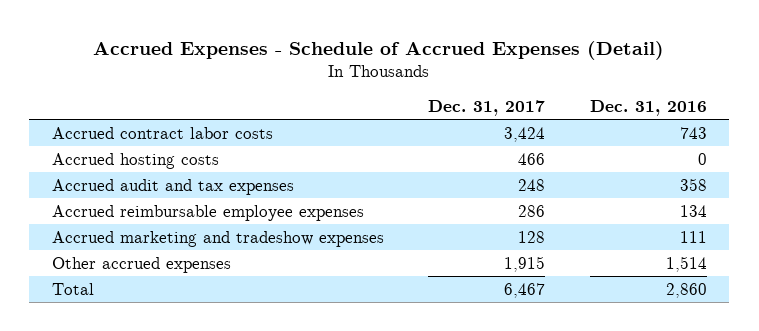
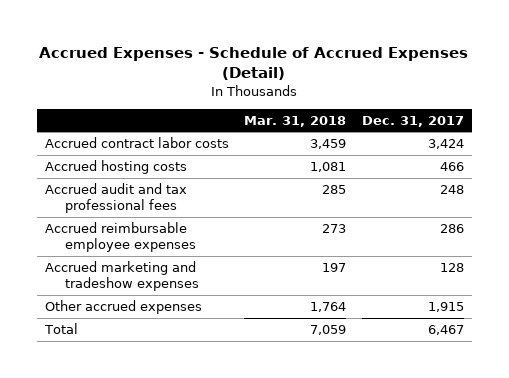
- | Dec. 31, 2017 | Dec. 31, 2016
+ | Mar. 31, 2018 | Dec. 31, 2017
- Accrued audit and tax expenses | 248 | 358
+ Accrued audit and tax professional fees | 285 | 248

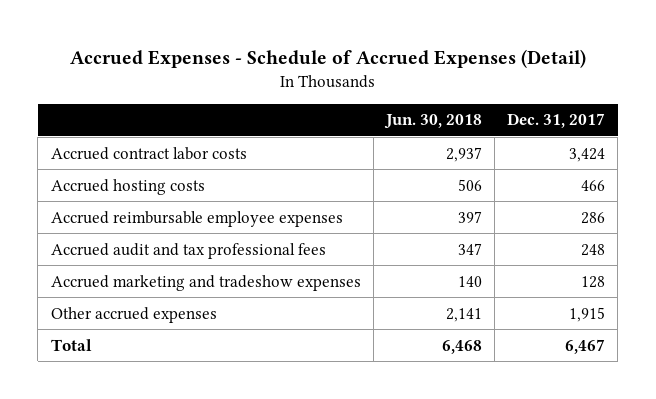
- | Mar. 31, 2018 | Dec. 31, 2017
+ | Jun. 30, 2018 | Dec. 31, 2017
moved down: Accrued audit and tax professional fees | 347 | 248

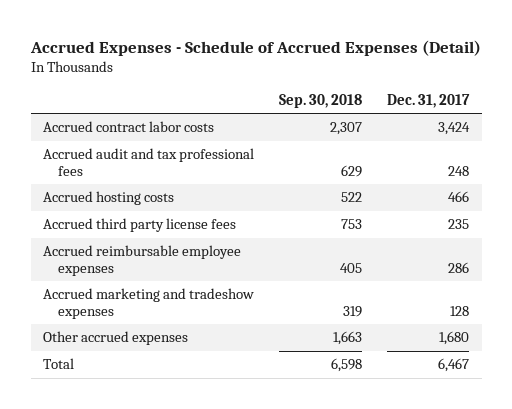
- | Jun. 30, 2018 | Dec. 31, 2017
+ | Sep. 30, 2018 | Dec. 31, 2017
moved up: Accrued audit and tax professional fees | 629 | 248
+ Accrued third party license fees | 753 | 235
- Other accrued expenses | 2,141 | 1,915
+ Other accrued expenses | 1,663 | 1,680

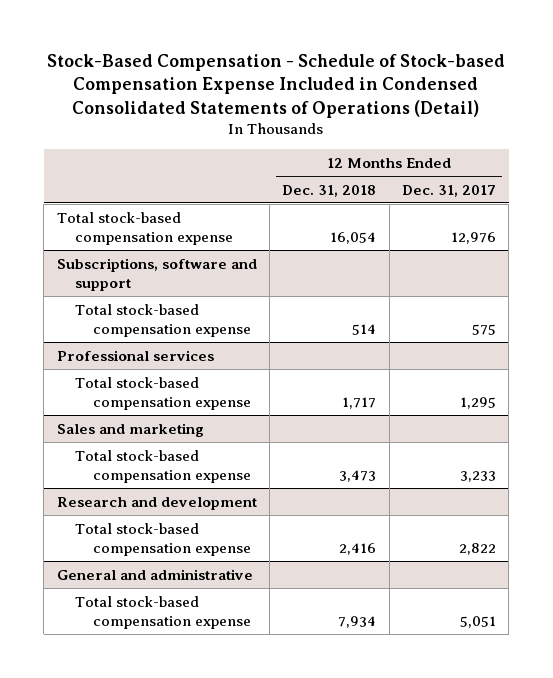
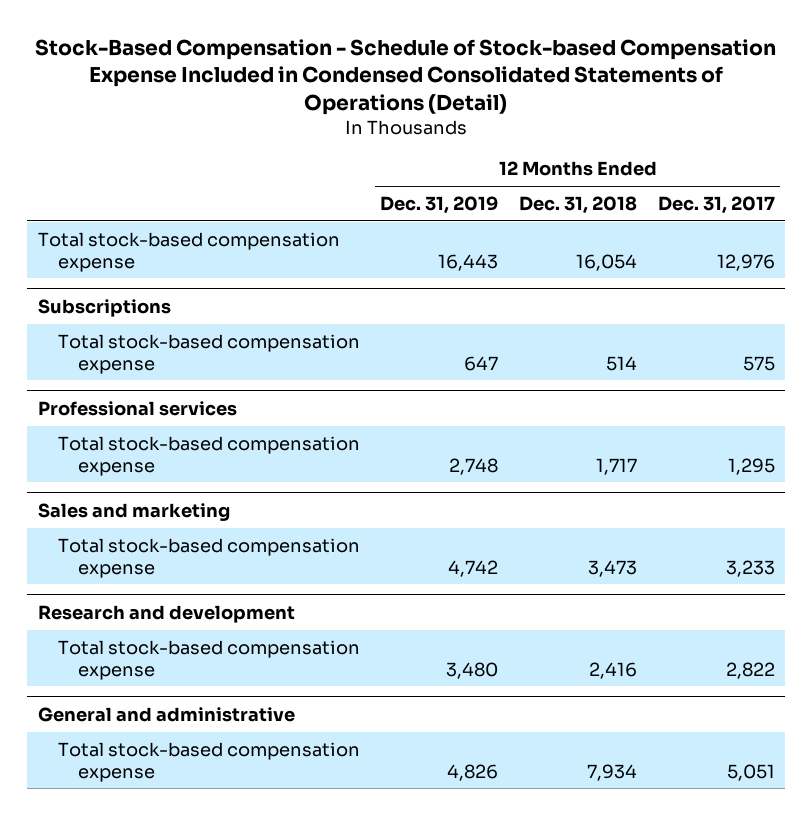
- | 12 Months Ended Dec. 31, 2018 | 12 Months Ended Dec. 31, 2017
+ | 12 Months Ended Dec. 31, 2019 | 12 Months Ended Dec. 31, 2018 | 12 Months Ended Dec. 31, 2017
- Subscriptions, software and support
+ Subscriptions

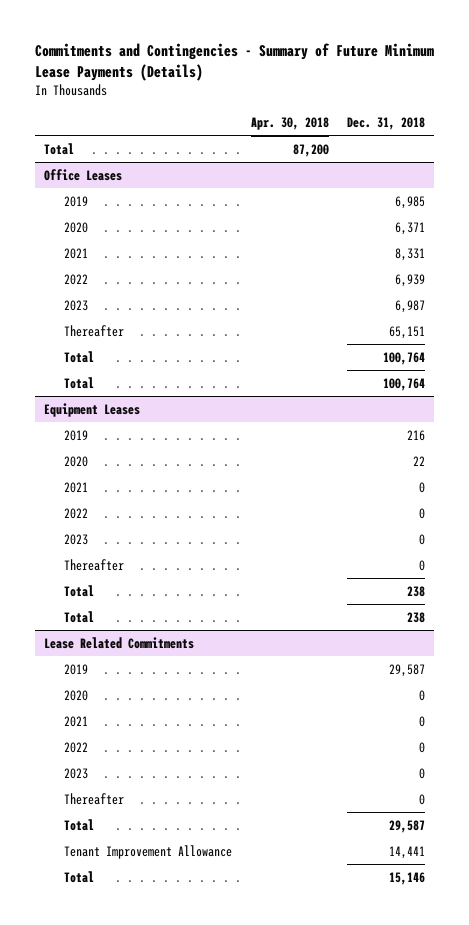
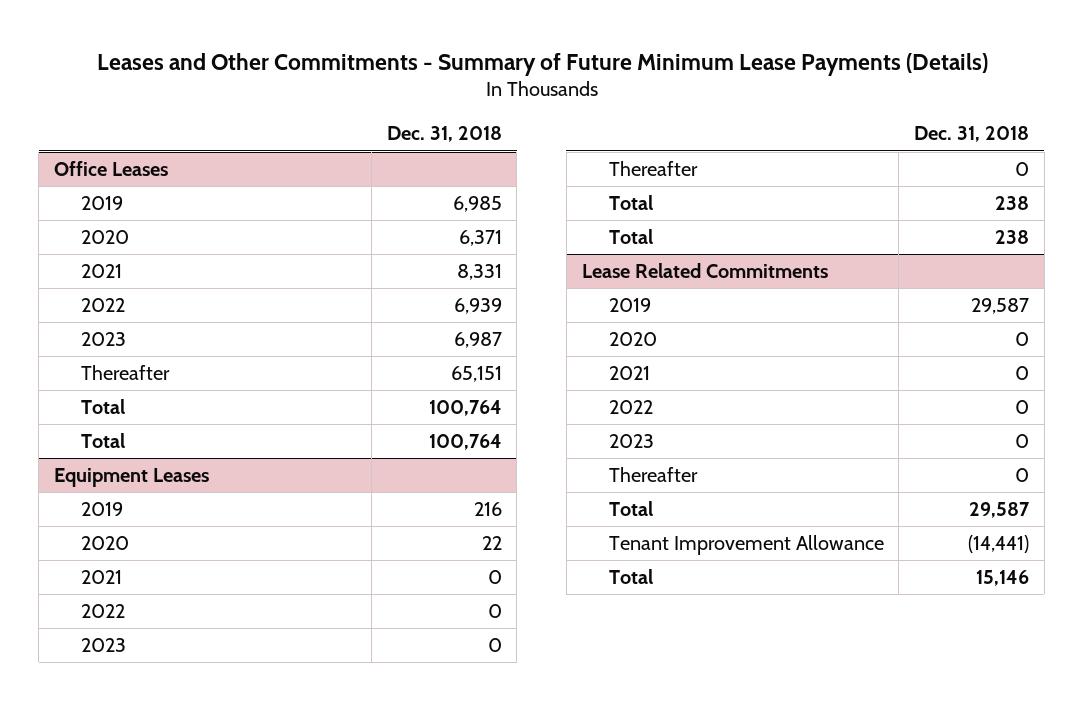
- Commitments and Contingencies - Summary of Future Minimum Lease Payments (Details)
+ Leases and Other Commitments - Summary of Future Minimum Lease Payments (Details)
- | Apr. 30, 2018 | Dec. 31, 2018
+ | Dec. 31, 2018
- Total | 87,200 |
@ Lease Related Commitments
- Tenant Improvement Allowance | | 14,441
+ Tenant Improvement Allowance | (14,441)

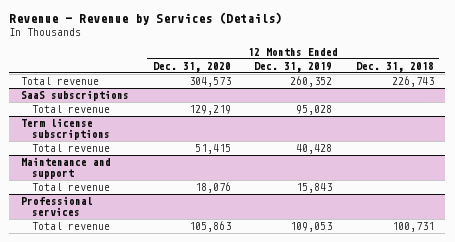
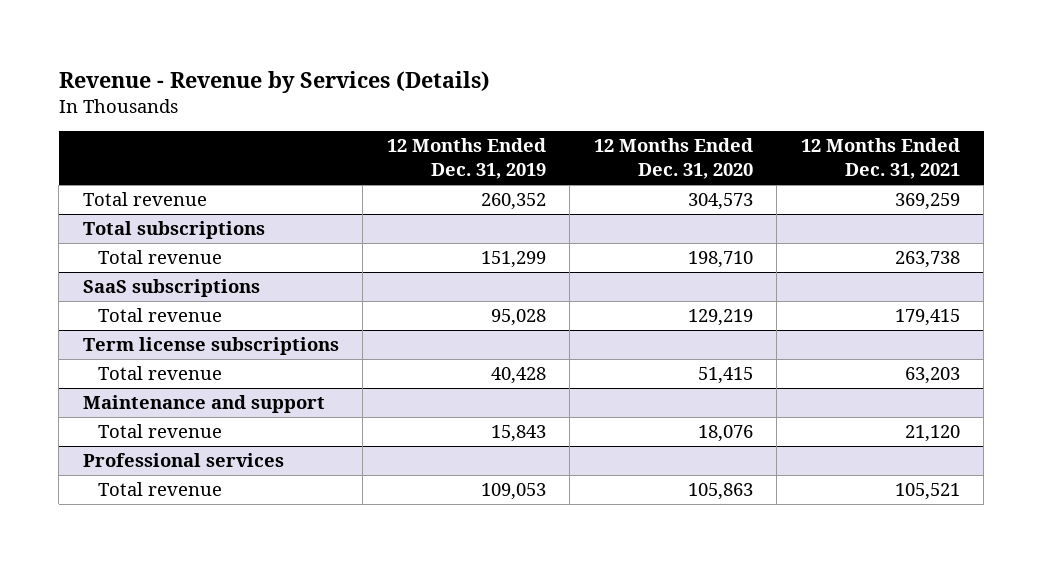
- | 12 Months Ended Dec. 31, 2020 | 12 Months Ended Dec. 31, 2019 | 12 Months Ended Dec. 31, 2018
+ | 12 Months Ended Dec. 31, 2019 | 12 Months Ended Dec. 31, 2020 | 12 Months Ended Dec. 31, 2021
+ Total subscriptions
+ Total revenue | 151,299 | 198,710 | 263,738

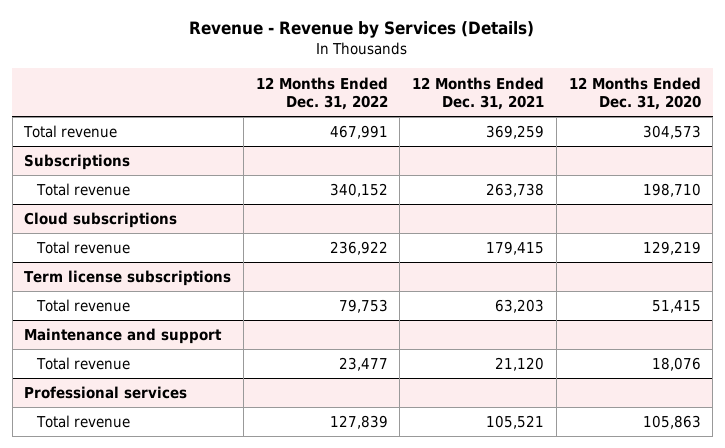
- | 12 Months Ended Dec. 31, 2019 | 12 Months Ended Dec. 31, 2020 | 12 Months Ended Dec. 31, 2021
+ | 12 Months Ended Dec. 31, 2022 | 12 Months Ended Dec. 31, 2021 | 12 Months Ended Dec. 31, 2020
- Total subscriptions
+ Subscriptions
- SaaS subscriptions
+ Cloud subscriptions

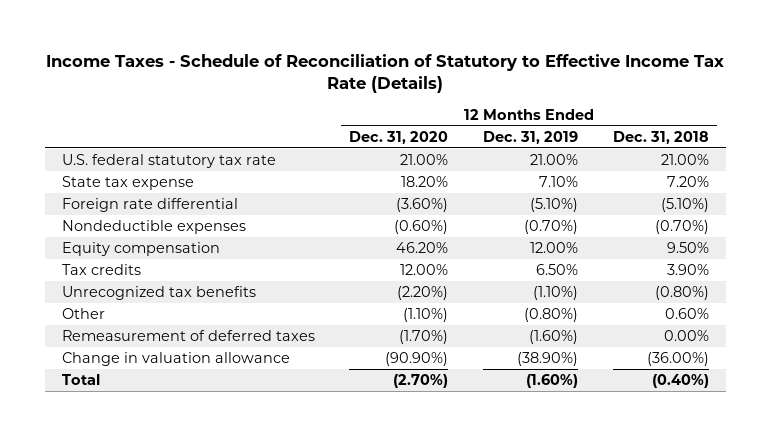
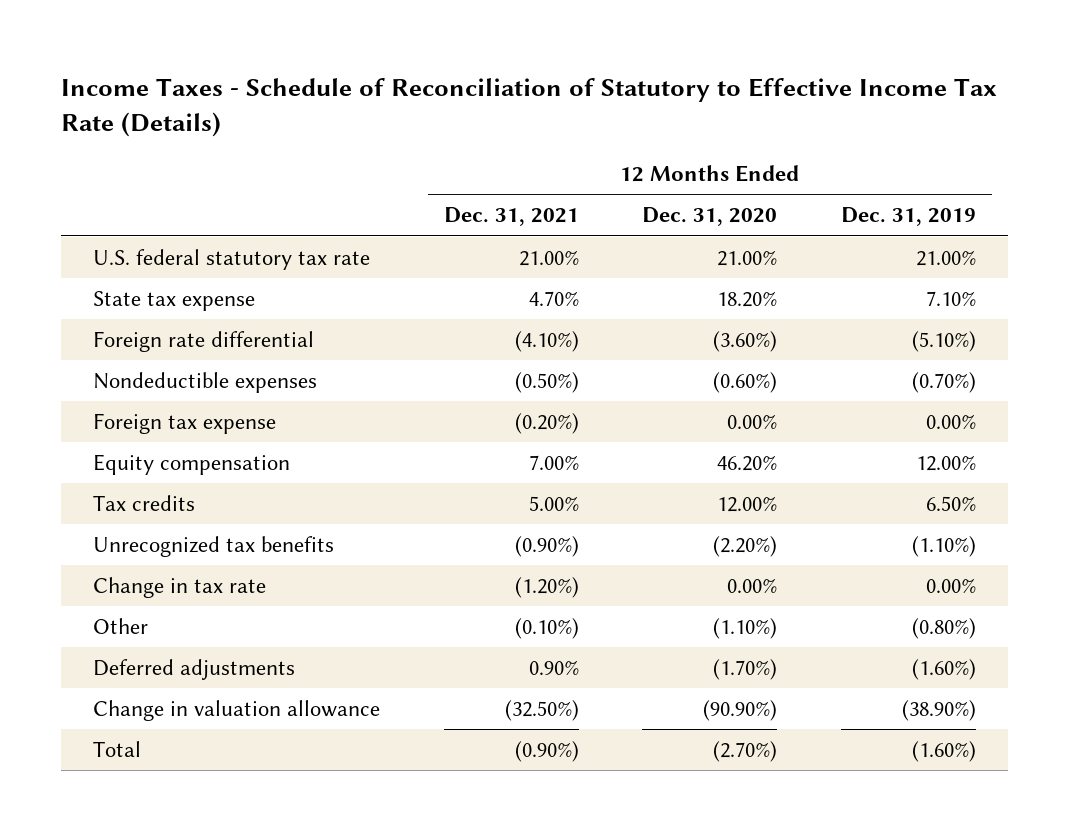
- | 12 Months Ended Dec. 31, 2020 | 12 Months Ended Dec. 31, 2019 | 12 Months Ended Dec. 31, 2018
+ | 12 Months Ended Dec. 31, 2021 | 12 Months Ended Dec. 31, 2020 | 12 Months Ended Dec. 31, 2019
+ Foreign tax expense | (0.20%) | 0.00% | 0.00%
+ Change in tax rate | (1.20%) | 0.00% | 0.00%
- Remeasurement of deferred taxes | (1.70%) | (1.60%) | 0.00%
+ Deferred adjustments | 0.90% | (1.70%) | (1.60%)

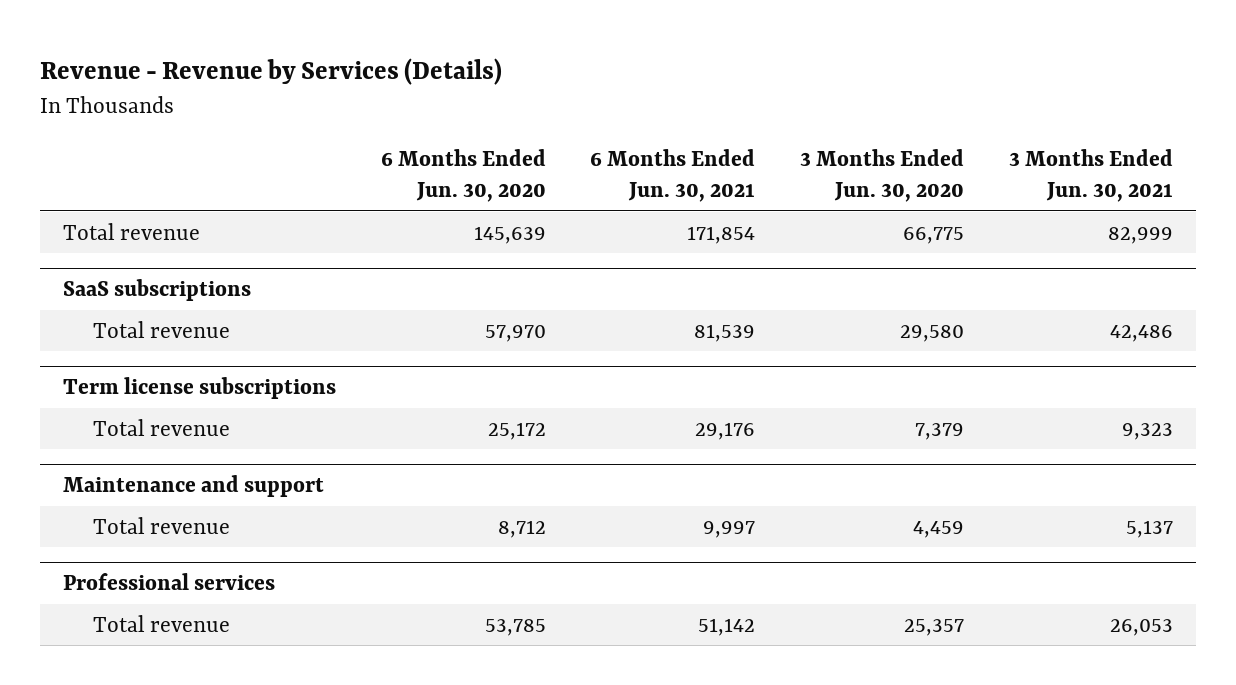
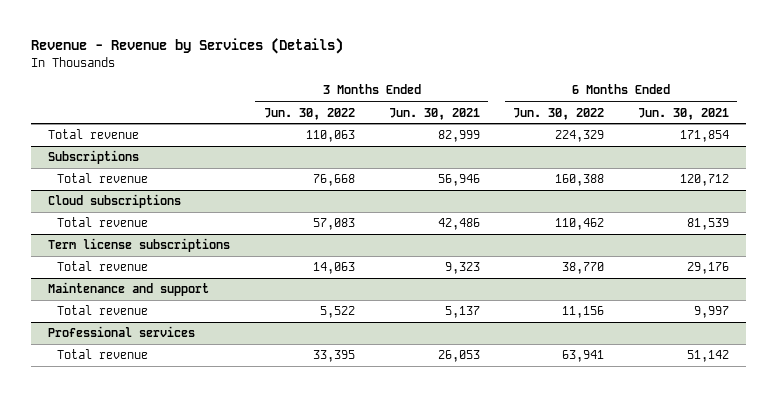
- | 6 Months Ended Jun. 30, 2020 | 6 Months Ended Jun. 30, 2021 | 3 Months Ended Jun. 30, 2020 | 3 Months Ended Jun. 30, 2021
+ | 3 Months Ended Jun. 30, 2022 | 3 Months Ended Jun. 30, 2021 | 6 Months Ended Jun. 30, 2022 | 6 Months Ended Jun. 30, 2021
- SaaS subscriptions
+ Subscriptions
+ Total revenue | 76,668 | 56,946 | 160,388 | 120,712
+ Cloud subscriptions

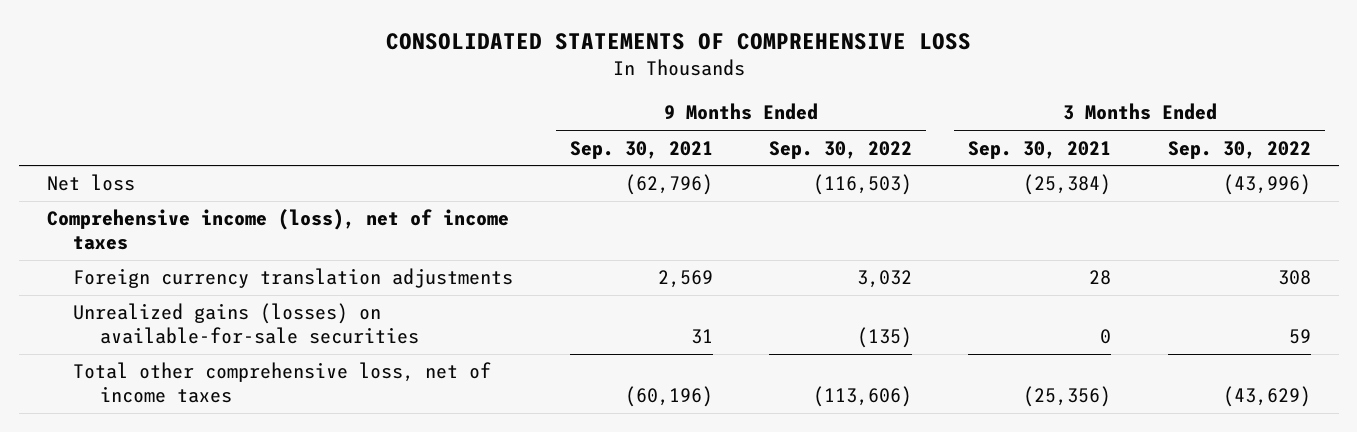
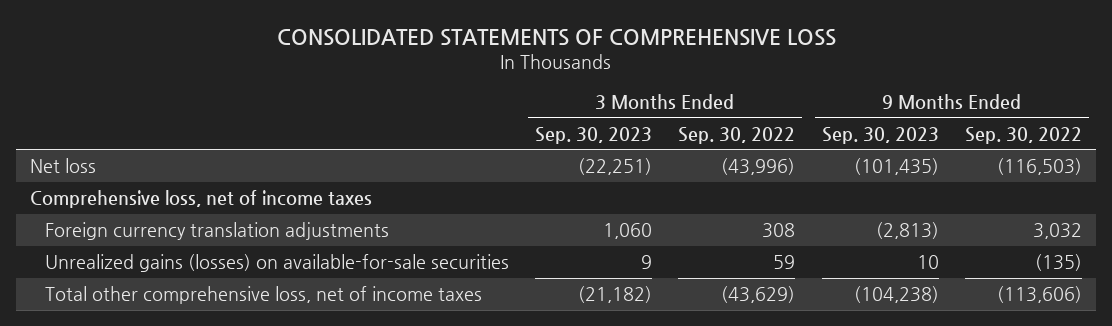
- | 9 Months Ended Sep. 30, 2021 | 9 Months Ended Sep. 30, 2022 | 3 Months Ended Sep. 30, 2021 | 3 Months Ended Sep. 30, 2022
+ | 3 Months Ended Sep. 30, 2023 | 3 Months Ended Sep. 30, 2022 | 9 Months Ended Sep. 30, 2023 | 9 Months Ended Sep. 30, 2022
- Comprehensive income (loss), net of income taxes
+ Comprehensive loss, net of income taxes

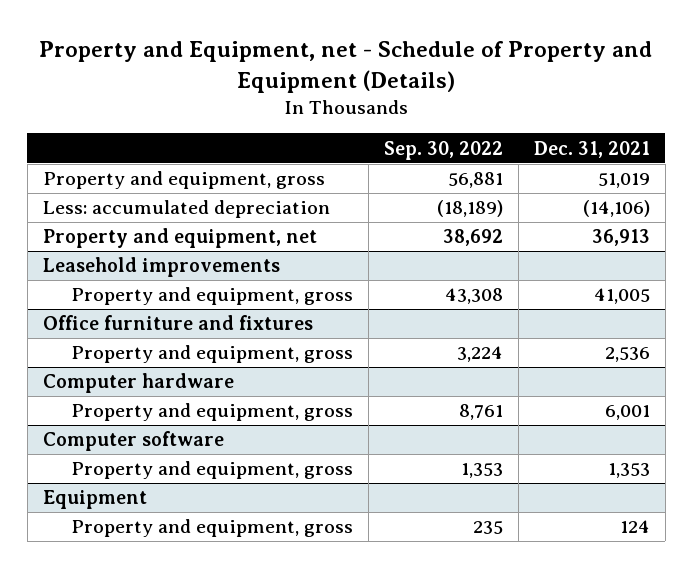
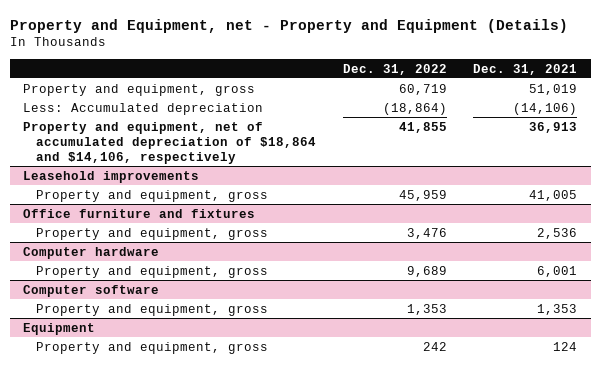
- Property and Equipment, net - Schedule of Property and Equipment (Details)
+ Property and Equipment, net - Property and Equipment (Details)
- | Sep. 30, 2022 | Dec. 31, 2021
+ | Dec. 31, 2022 | Dec. 31, 2021
- Less: accumulated depreciation | (18,189) | (14,106)
- Property and equipment, net | 38,692 | 36,913
+ Less: Accumulated depreciation | (18,864) | (14,106)
+ Property and equipment, net of accumulated depreciation of $18,864 and $14,106, respectively | 41,855 | 36,913

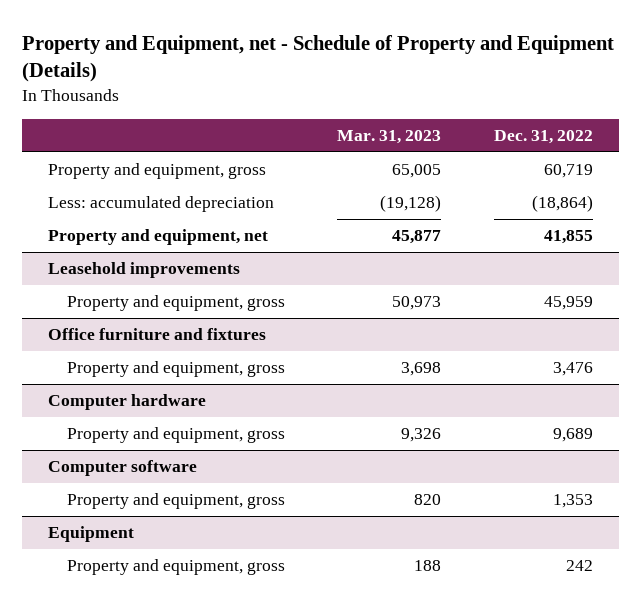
- Property and Equipment, net - Property and Equipment (Details)
+ Property and Equipment, net - Schedule of Property and Equipment (Details)
- | Dec. 31, 2022 | Dec. 31, 2021
+ | Mar. 31, 2023 | Dec. 31, 2022
- Less: Accumulated depreciation | (18,864) | (14,106)
- Property and equipment, net of accumulated depreciation of $18,864 and $14,106, respectively | 41,855 | 36,913
+ Less: accumulated depreciation | (19,128) | (18,864)
+ Property and equipment, net | 45,877 | 41,855

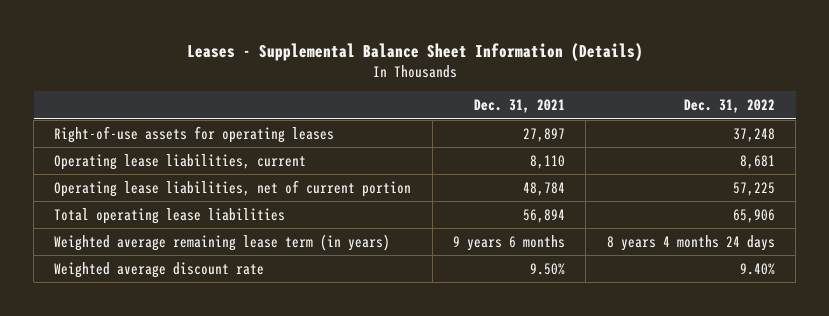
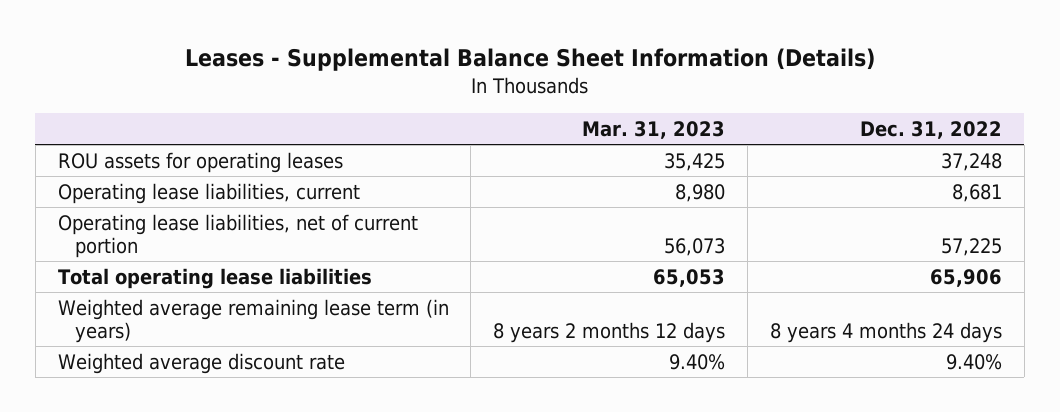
- | Dec. 31, 2021 | Dec. 31, 2022
+ | Mar. 31, 2023 | Dec. 31, 2022
- Right-of-use assets for operating leases | 27,897 | 37,248
+ ROU assets for operating leases | 35,425 | 37,248

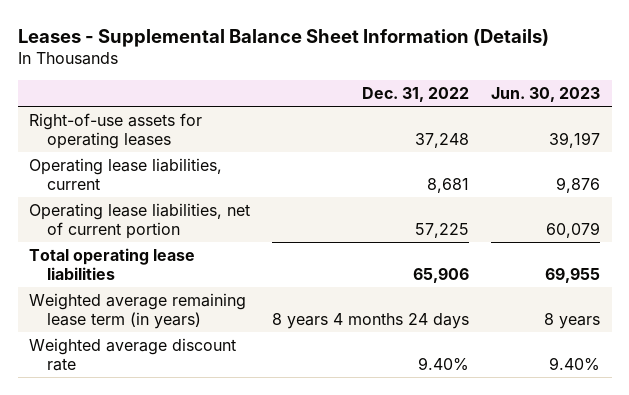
- | Mar. 31, 2023 | Dec. 31, 2022
+ | Dec. 31, 2022 | Jun. 30, 2023
- ROU assets for operating leases | 35,425 | 37,248
+ Right-of-use assets for operating leases | 37,248 | 39,197

